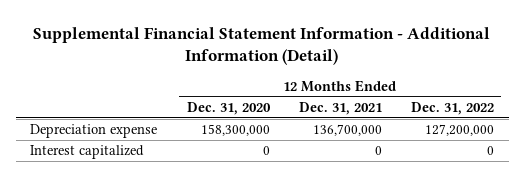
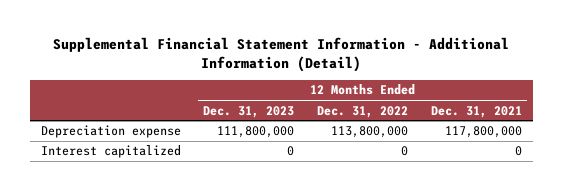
- | 12 Months Ended Dec. 31, 2020 | 12 Months Ended Dec. 31, 2021 | 12 Months Ended Dec. 31, 2022
+ | 12 Months Ended Dec. 31, 2023 | 12 Months Ended Dec. 31, 2022 | 12 Months Ended Dec. 31, 2021
- Depreciation expense | 158,300,000 | 136,700,000 | 127,200,000
+ Depreciation expense | 111,800,000 | 113,800,000 | 117,800,000

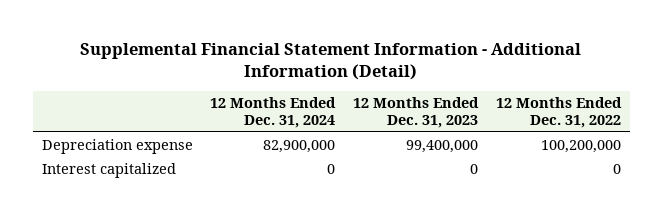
- | 12 Months Ended Dec. 31, 2023 | 12 Months Ended Dec. 31, 2022 | 12 Months Ended Dec. 31, 2021
+ | 12 Months Ended Dec. 31, 2024 | 12 Months Ended Dec. 31, 2023 | 12 Months Ended Dec. 31, 2022
- Depreciation expense | 111,800,000 | 113,800,000 | 117,800,000
+ Depreciation expense | 82,900,000 | 99,400,000 | 100,200,000

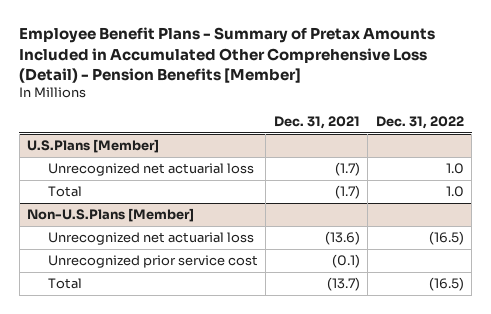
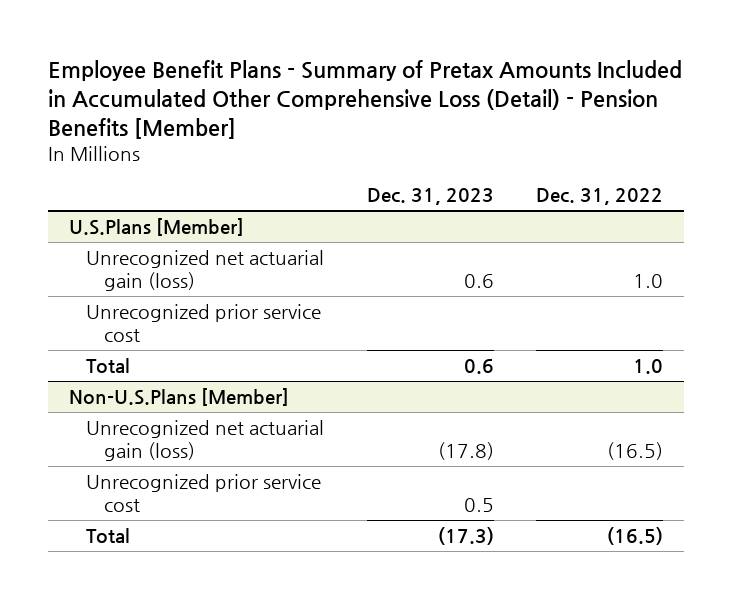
- | Dec. 31, 2021 | Dec. 31, 2022
+ | Dec. 31, 2023 | Dec. 31, 2022
@ U.S.Plans [Member]
- Unrecognized net actuarial loss | (1.7) | 1.0
+ Unrecognized net actuarial gain (loss) | 0.6 | 1.0
+ Unrecognized prior service cost
@ Non-U.S.Plans [Member]
- Unrecognized net actuarial loss | (13.6) | (16.5)
+ Unrecognized net actuarial gain (loss) | (17.8) | (16.5)

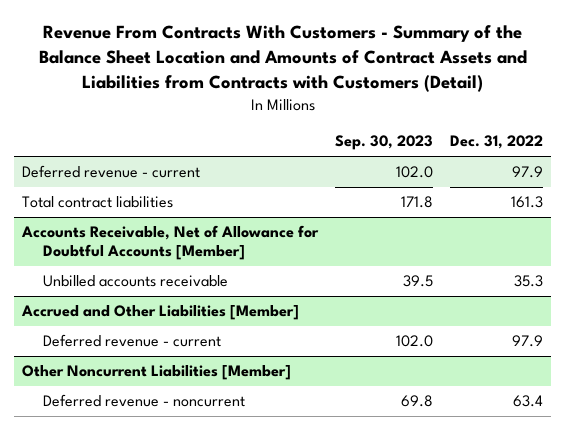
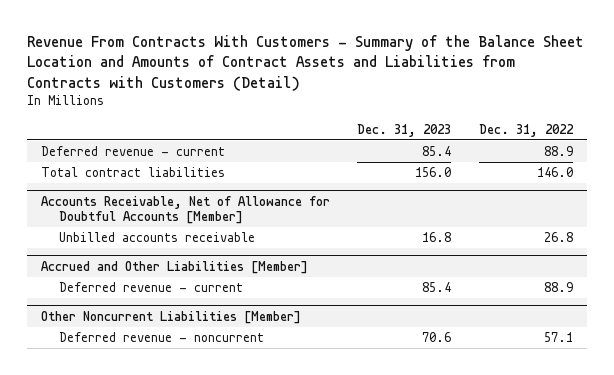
- | Sep. 30, 2023 | Dec. 31, 2022
+ | Dec. 31, 2023 | Dec. 31, 2022
- Deferred revenue - current | 102.0 | 97.9
- Total contract liabilities | 171.8 | 161.3
+ Deferred revenue - current | 85.4 | 88.9
+ Total contract liabilities | 156.0 | 146.0
@ Accounts Receivable, Net of Allowance for Doubtful Accounts [Member]
- Unbilled accounts receivable | 39.5 | 35.3
+ Unbilled accounts receivable | 16.8 | 26.8
@ Accrued and Other Liabilities [Member]
- Deferred revenue - current | 102.0 | 97.9
+ Deferred revenue - current | 85.4 | 88.9
@ Other Noncurrent Liabilities [Member]
- Deferred revenue - noncurrent | 69.8 | 63.4
+ Deferred revenue - noncurrent | 70.6 | 57.1

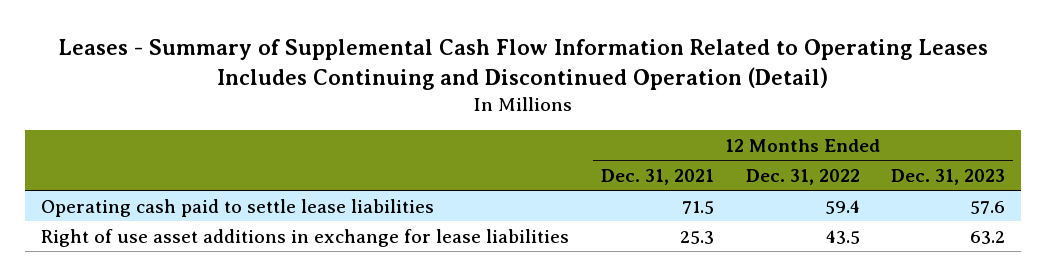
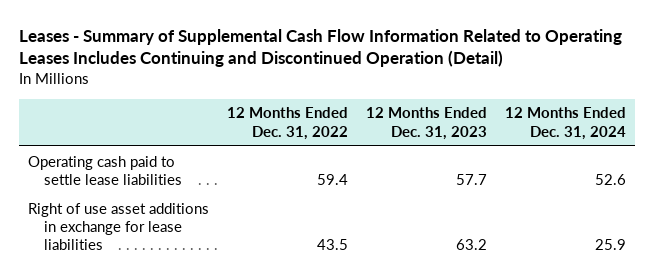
- | 12 Months Ended Dec. 31, 2021 | 12 Months Ended Dec. 31, 2022 | 12 Months Ended Dec. 31, 2023
+ | 12 Months Ended Dec. 31, 2022 | 12 Months Ended Dec. 31, 2023 | 12 Months Ended Dec. 31, 2024
- Operating cash paid to settle lease liabilities | 71.5 | 59.4 | 57.6
+ Operating cash paid to settle lease liabilities | 59.4 | 57.7 | 52.6

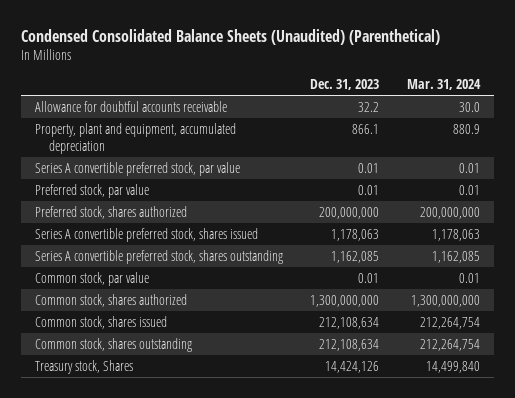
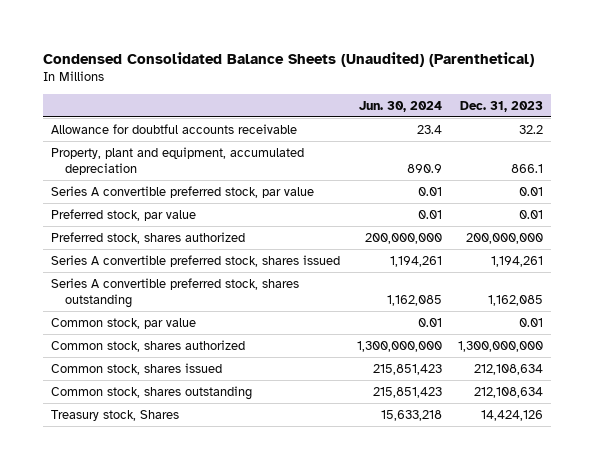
- | Dec. 31, 2023 | Mar. 31, 2024
+ | Jun. 30, 2024 | Dec. 31, 2023
- Series A convertible preferred stock, shares issued | 1,178,063 | 1,178,063
+ Series A convertible preferred stock, shares issued | 1,194,261 | 1,194,261

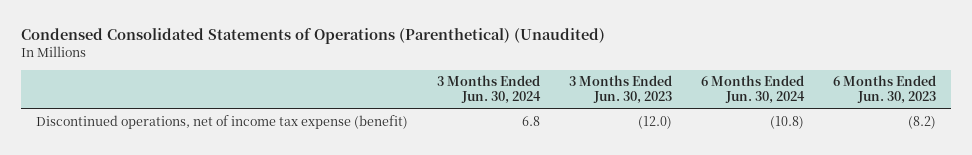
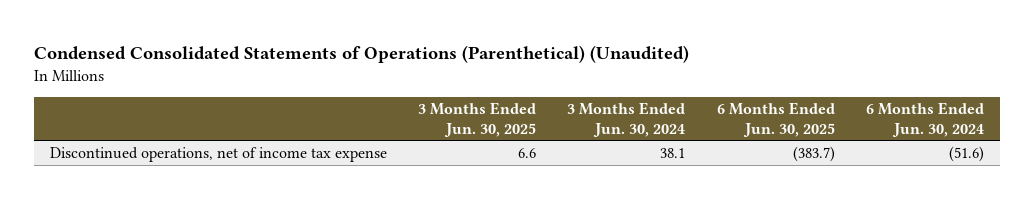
- | 3 Months Ended Jun. 30, 2024 | 3 Months Ended Jun. 30, 2023 | 6 Months Ended Jun. 30, 2024 | 6 Months Ended Jun. 30, 2023
+ | 3 Months Ended Jun. 30, 2025 | 3 Months Ended Jun. 30, 2024 | 6 Months Ended Jun. 30, 2025 | 6 Months Ended Jun. 30, 2024
- Discontinued operations, net of income tax expense (benefit) | 6.8 | (12.0) | (10.8) | (8.2)
+ Discontinued operations, net of income tax expense | 6.6 | 38.1 | (383.7) | (51.6)

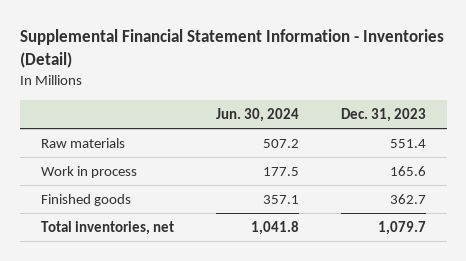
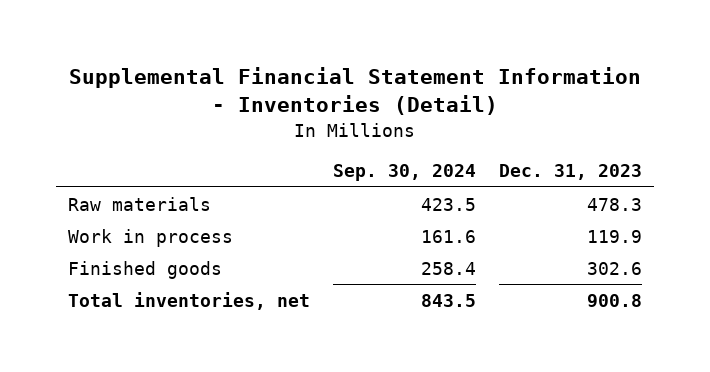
- | Jun. 30, 2024 | Dec. 31, 2023
+ | Sep. 30, 2024 | Dec. 31, 2023
- Raw materials | 507.2 | 551.4
- Work in process | 177.5 | 165.6
- Finished goods | 357.1 | 362.7
- Total inventories, net | 1,041.8 | 1,079.7
+ Raw materials | 423.5 | 478.3
+ Work in process | 161.6 | 119.9
+ Finished goods | 258.4 | 302.6
+ Total inventories, net | 843.5 | 900.8

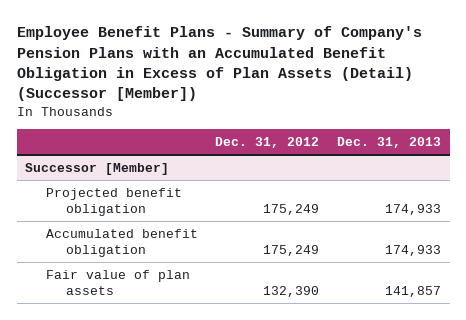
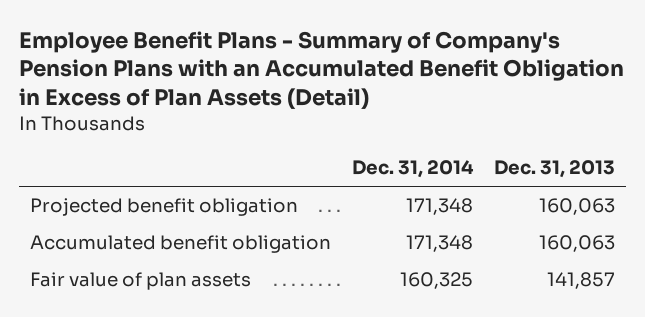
- Employee Benefit Plans - Summary of Company's Pension Plans with an Accumulated Benefit Obligation in Excess of Plan Assets (Detail) (Successor [Member])
+ Employee Benefit Plans - Summary of Company's Pension Plans with an Accumulated Benefit Obligation in Excess of Plan Assets (Detail)
- | Dec. 31, 2012 | Dec. 31, 2013
+ | Dec. 31, 2014 | Dec. 31, 2013
- Successor [Member]
- Projected benefit obligation | 175,249 | 174,933
- Accumulated benefit obligation | 175,249 | 174,933
+ Projected benefit obligation | 171,348 | 160,063
+ Accumulated benefit obligation | 171,348 | 160,063

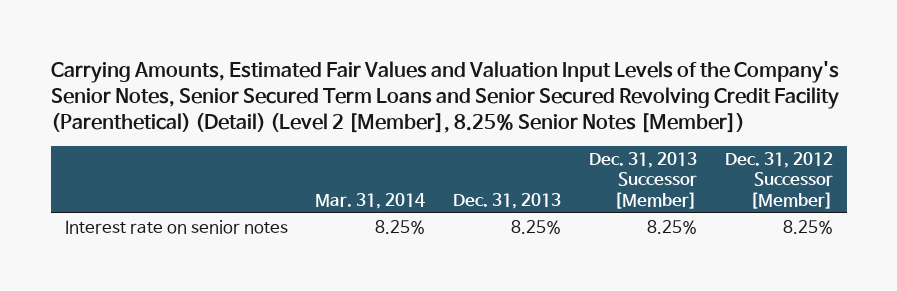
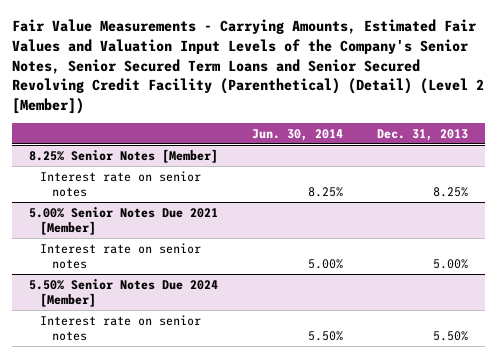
- Carrying Amounts, Estimated Fair Values and Valuation Input Levels of the Company's Senior Notes, Senior Secured Term Loans and Senior Secured Revolving Credit Facility (Parenthetical) (Detail) (Level 2 [Member], 8.25% Senior Notes [Member])
+ Fair Value Measurements - Carrying Amounts, Estimated Fair Values and Valuation Input Levels of the Company's Senior Notes, Senior Secured Term Loans and Senior Secured Revolving Credit Facility (Parenthetical) (Detail) (Level 2 [Member])
- | Mar. 31, 2014 | Dec. 31, 2013 | Dec. 31, 2013 Successor [Member] | Dec. 31, 2012 Successor [Member]
+ | Jun. 30, 2014 | Dec. 31, 2013
+ 8.25% Senior Notes [Member]
+ 5.00% Senior Notes Due 2021 [Member]
+ Interest rate on senior notes | 5.00% | 5.00%
+ 5.50% Senior Notes Due 2024 [Member]
+ Interest rate on senior notes | 5.50% | 5.50%

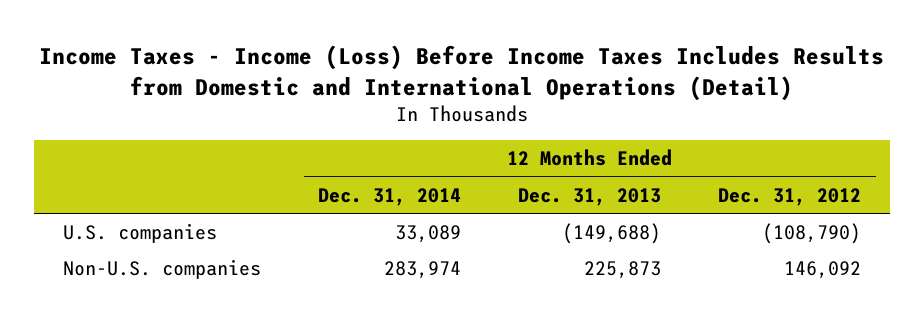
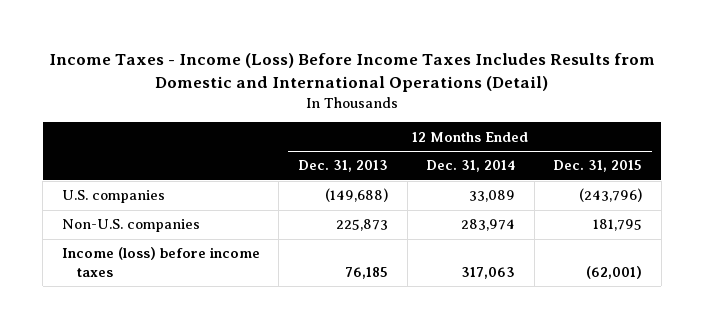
- | 12 Months Ended Dec. 31, 2014 | 12 Months Ended Dec. 31, 2013 | 12 Months Ended Dec. 31, 2012
+ | 12 Months Ended Dec. 31, 2013 | 12 Months Ended Dec. 31, 2014 | 12 Months Ended Dec. 31, 2015
+ Income (loss) before income taxes | 76,185 | 317,063 | (62,001)

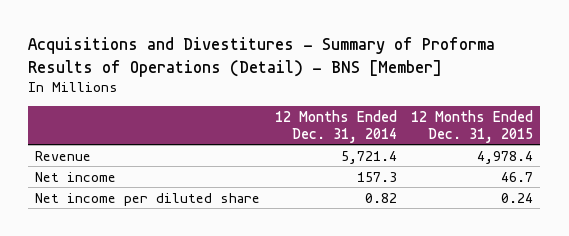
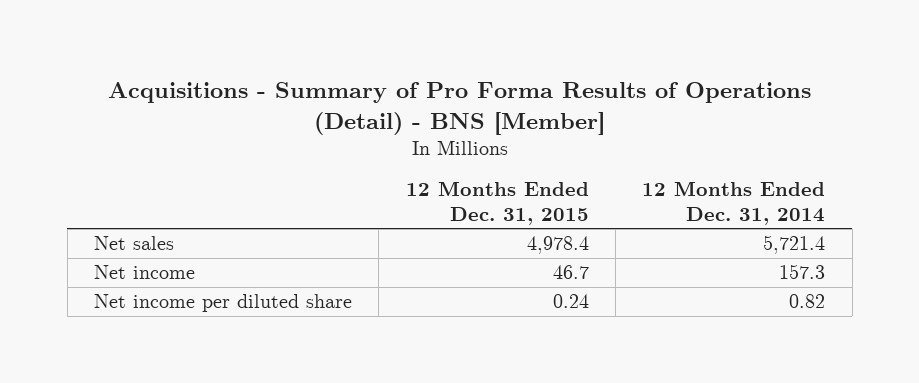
- Acquisitions and Divestitures - Summary of Proforma Results of Operations (Detail) - BNS [Member]
+ Acquisitions - Summary of Pro Forma Results of Operations (Detail) - BNS [Member]
- | 12 Months Ended Dec. 31, 2014 | 12 Months Ended Dec. 31, 2015
+ | 12 Months Ended Dec. 31, 2015 | 12 Months Ended Dec. 31, 2014
- Revenue | 5,721.4 | 4,978.4
+ Net sales | 4,978.4 | 5,721.4

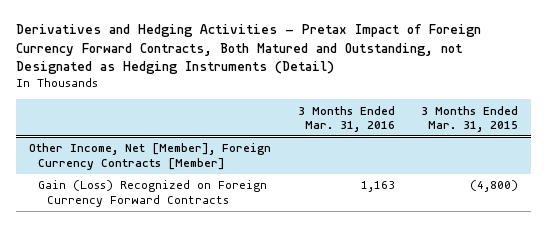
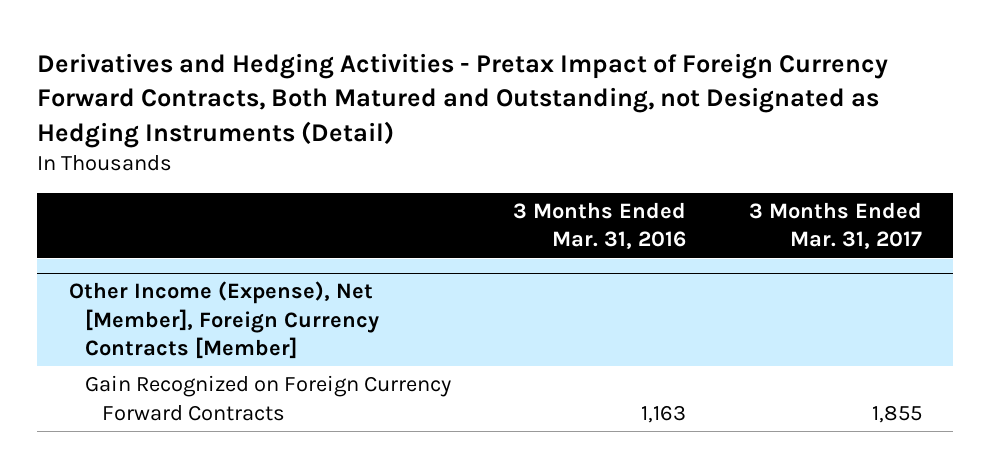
- | 3 Months Ended Mar. 31, 2016 | 3 Months Ended Mar. 31, 2015
+ | 3 Months Ended Mar. 31, 2016 | 3 Months Ended Mar. 31, 2017
- Other Income, Net [Member], Foreign Currency Contracts [Member]
- Gain (Loss) Recognized on Foreign Currency Forward Contracts | 1,163 | (4,800)
+ Other Income (Expense), Net [Member], Foreign Currency Contracts [Member]
+ Gain Recognized on Foreign Currency Forward Contracts | 1,163 | 1,855

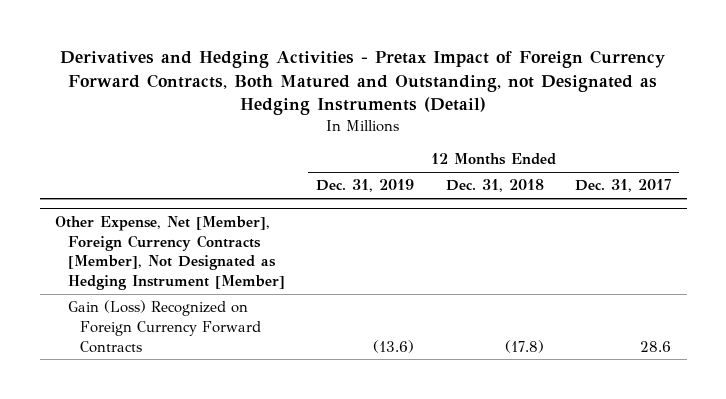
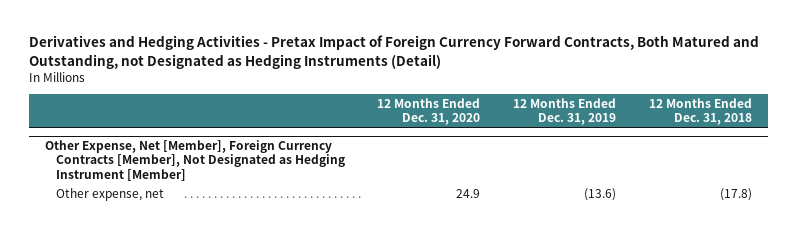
- | 12 Months Ended Dec. 31, 2019 | 12 Months Ended Dec. 31, 2018 | 12 Months Ended Dec. 31, 2017
+ | 12 Months Ended Dec. 31, 2020 | 12 Months Ended Dec. 31, 2019 | 12 Months Ended Dec. 31, 2018
@ Other Expense, Net [Member], Foreign Currency Contracts [Member], Not Designated as Hedging Instrument [Member]
- Gain (Loss) Recognized on Foreign Currency Forward Contracts | (13.6) | (17.8) | 28.6
+ Other expense, net | 24.9 | (13.6) | (17.8)

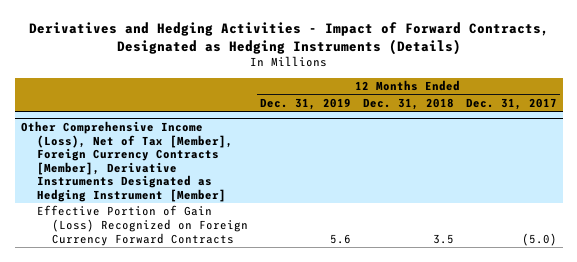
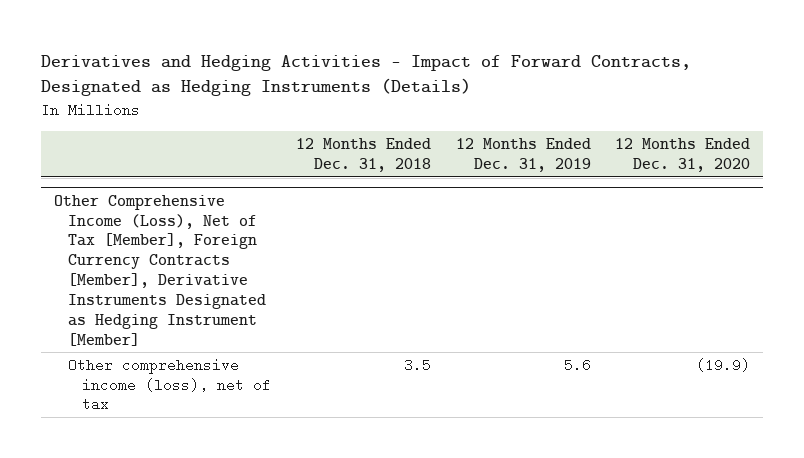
- | 12 Months Ended Dec. 31, 2019 | 12 Months Ended Dec. 31, 2018 | 12 Months Ended Dec. 31, 2017
+ | 12 Months Ended Dec. 31, 2018 | 12 Months Ended Dec. 31, 2019 | 12 Months Ended Dec. 31, 2020
@ Other Comprehensive Income (Loss), Net of Tax [Member], Foreign Currency Contracts [Member], Derivative Instruments Designated as Hedging Instrument [Member]
- Effective Portion of Gain (Loss) Recognized on Foreign Currency Forward Contracts | 5.6 | 3.5 | (5.0)
+ Other comprehensive income (loss), net of tax | 3.5 | 5.6 | (19.9)

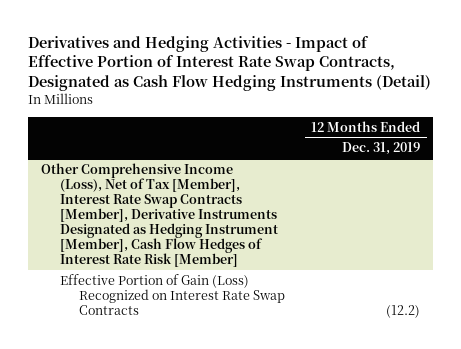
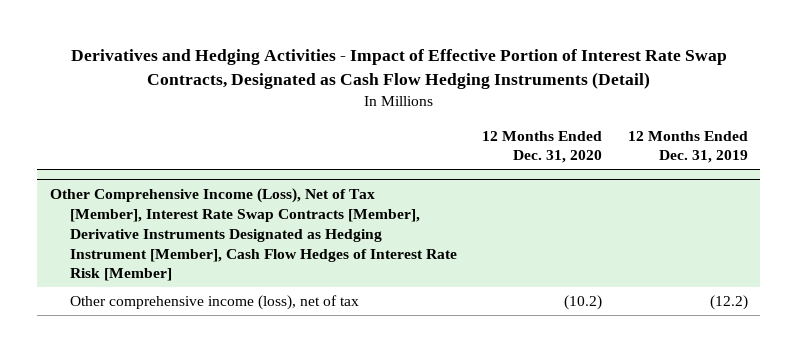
- | 12 Months Ended Dec. 31, 2019
+ | 12 Months Ended Dec. 31, 2020 | 12 Months Ended Dec. 31, 2019
@ Other Comprehensive Income (Loss), Net of Tax [Member], Interest Rate Swap Contracts [Member], Derivative Instruments Designated as Hedging Instrument [Member], Cash Flow Hedges of Interest Rate Risk [Member]
- Effective Portion of Gain (Loss) Recognized on Interest Rate Swap Contracts | (12.2)
+ Other comprehensive income (loss), net of tax | (10.2) | (12.2)

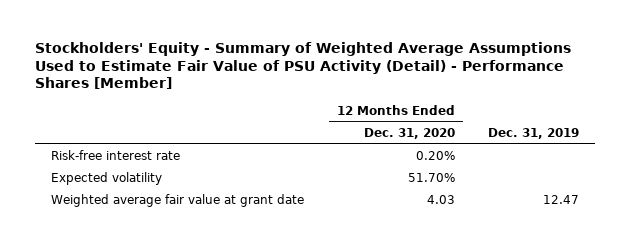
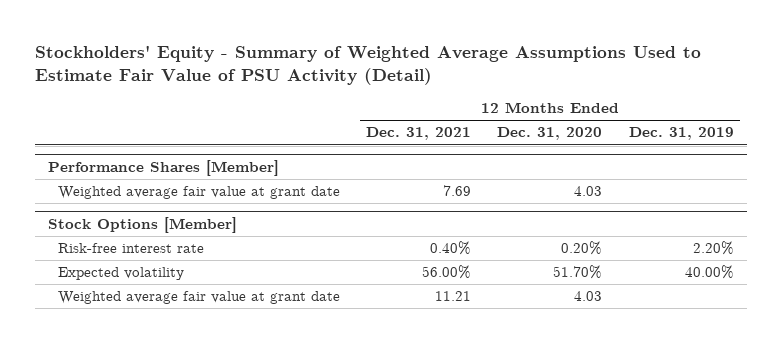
- Stockholders' Equity - Summary of Weighted Average Assumptions Used to Estimate Fair Value of PSU Activity (Detail) - Performance Shares [Member]
+ Stockholders' Equity - Summary of Weighted Average Assumptions Used to Estimate Fair Value of PSU Activity (Detail)
- | 12 Months Ended Dec. 31, 2020 | Dec. 31, 2019
+ | 12 Months Ended Dec. 31, 2021 | 12 Months Ended Dec. 31, 2020 | 12 Months Ended Dec. 31, 2019
+ Performance Shares [Member]
+ Weighted average fair value at grant date | 7.69 | 4.03 |
+ Stock Options [Member]

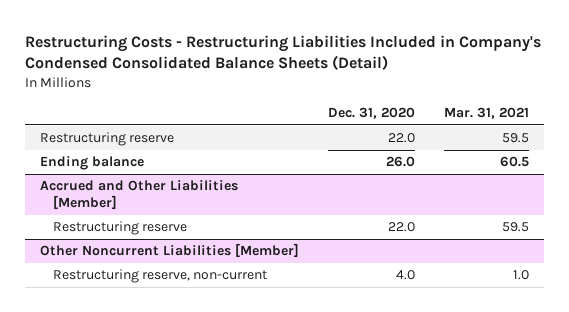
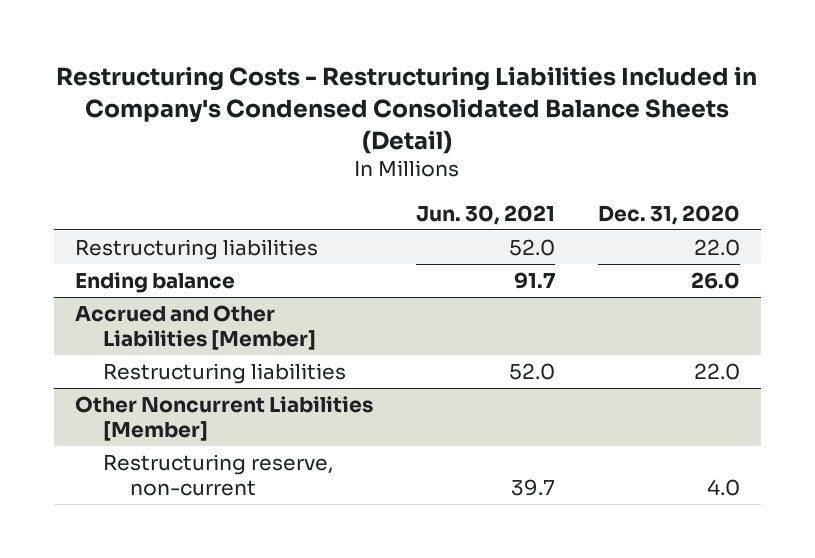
- | Dec. 31, 2020 | Mar. 31, 2021
+ | Jun. 30, 2021 | Dec. 31, 2020
- Restructuring reserve | 22.0 | 59.5
+ Restructuring liabilities | 52.0 | 22.0
@ Accrued and Other Liabilities [Member]
- Restructuring reserve | 22.0 | 59.5
+ Restructuring liabilities | 52.0 | 22.0

